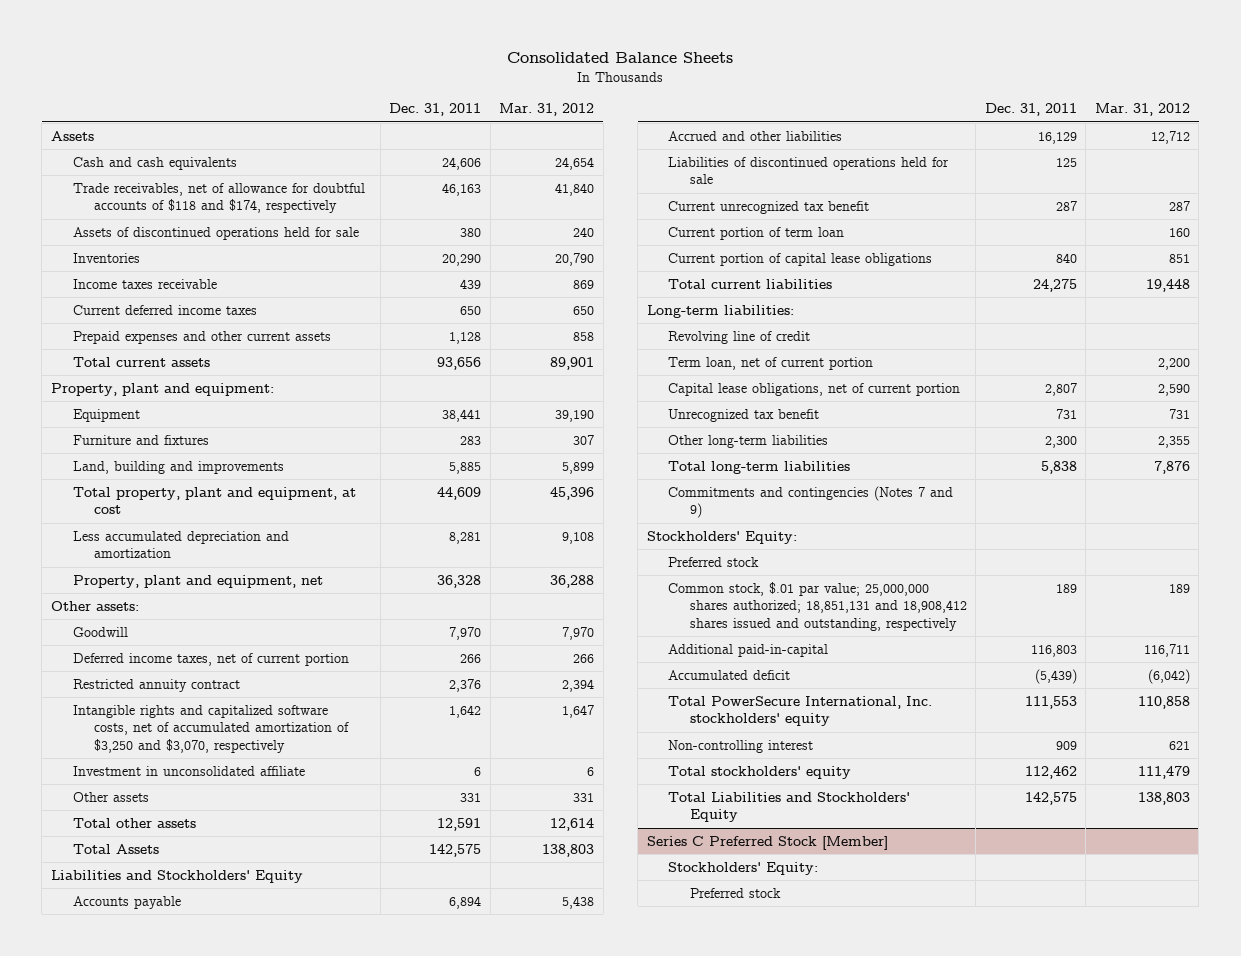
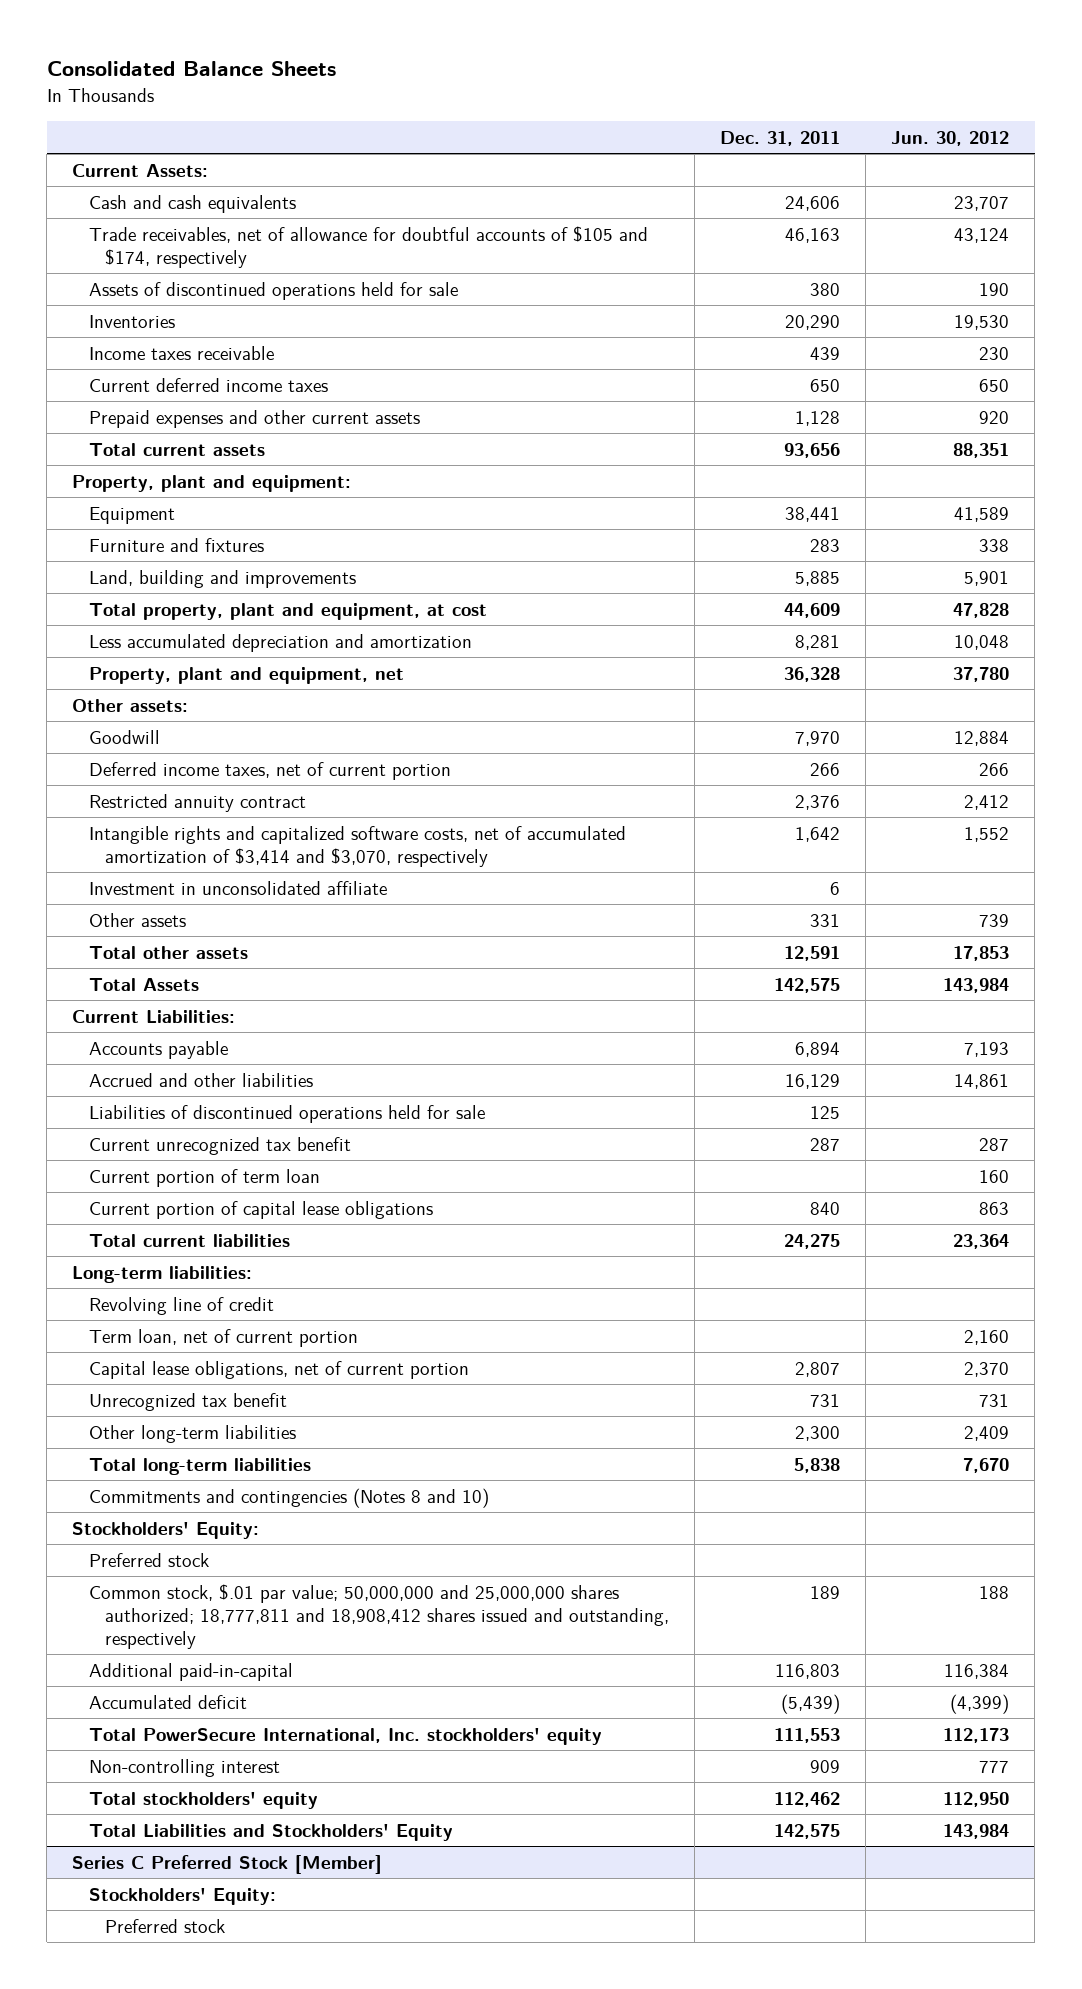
- | Dec. 31, 2011 | Mar. 31, 2012
+ | Dec. 31, 2011 | Jun. 30, 2012
- Assets
+ Current Assets:
- Trade receivables, net of allowance for doubtful accounts of $118 and $174, respectively | 46,163 | 41,840
+ Trade receivables, net of allowance for doubtful accounts of $105 and $174, respectively | 46,163 | 43,124
- Intangible rights and capitalized software costs, net of accumulated amortization of $3,250 and $3,070, respectively | 1,642 | 1,647
+ Intangible rights and capitalized software costs, net of accumulated amortization of $3,414 and $3,070, respectively | 1,642 | 1,552
- Liabilities and Stockholders' Equity
+ Current Liabilities:
- Commitments and contingencies (Notes 7 and 9)
+ Commitments and contingencies (Notes 8 and 10)
- Common stock, $.01 par value; 25,000,000 shares authorized; 18,851,131 and 18,908,412 shares issued and outstanding, respectively | 189 | 189
+ Common stock, $.01 par value; 50,000,000 and 25,000,000 shares authorized; 18,777,811 and 18,908,412 shares issued and outstanding, respectively | 189 | 188

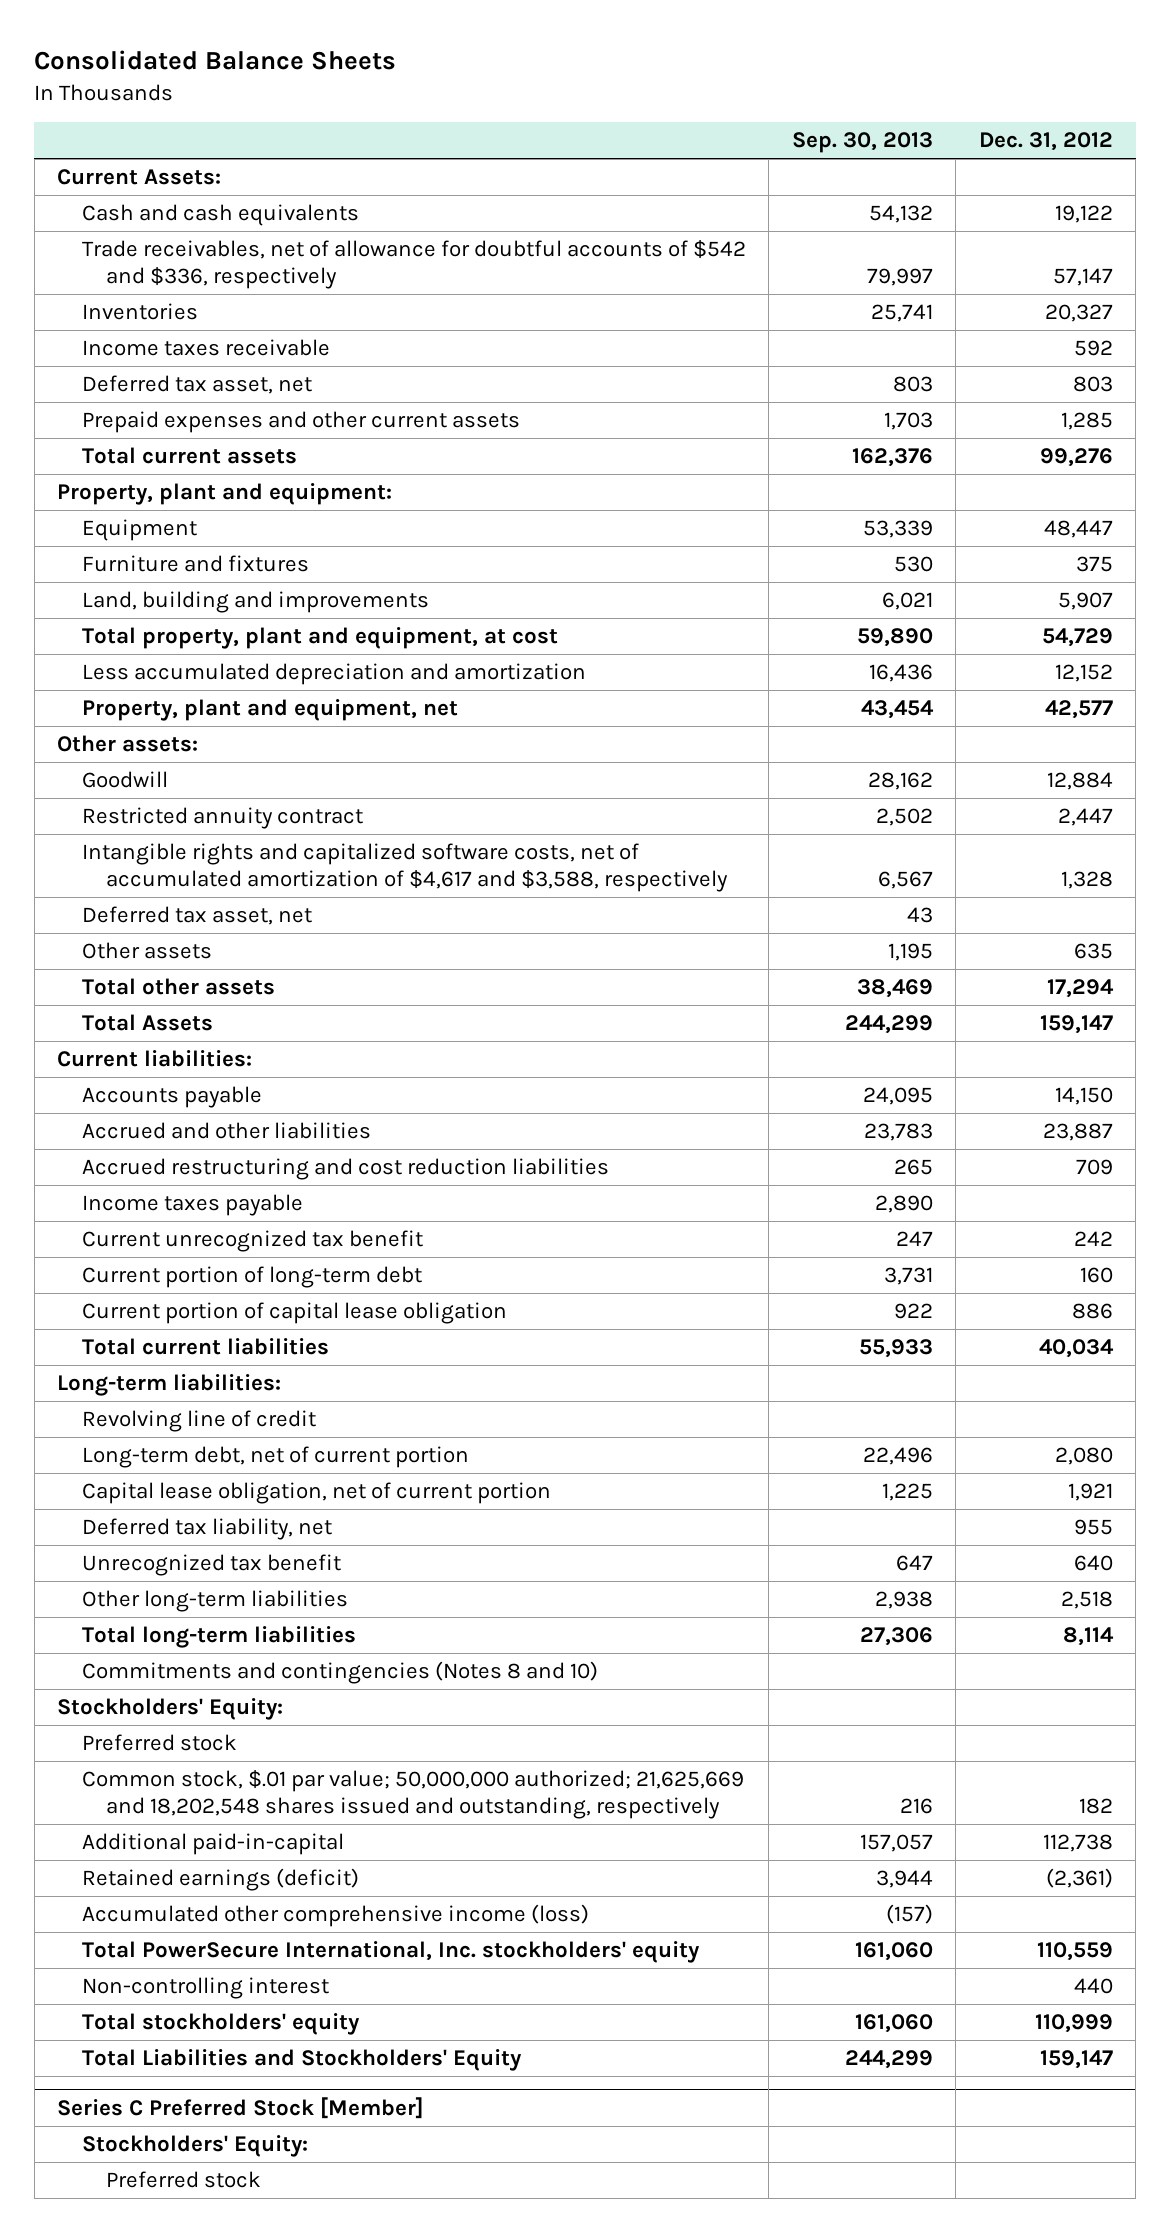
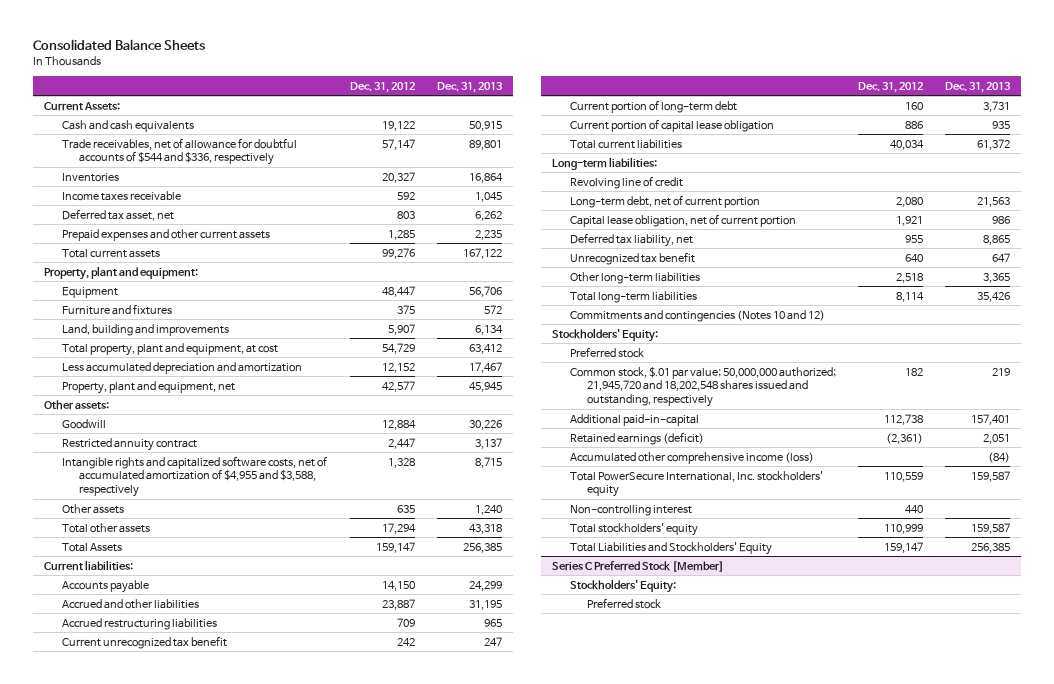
- | Sep. 30, 2013 | Dec. 31, 2012
+ | Dec. 31, 2012 | Dec. 31, 2013
- Trade receivables, net of allowance for doubtful accounts of $542 and $336, respectively | 79,997 | 57,147
+ Trade receivables, net of allowance for doubtful accounts of $544 and $336, respectively | 57,147 | 89,801
- Intangible rights and capitalized software costs, net of accumulated amortization of $4,617 and $3,588, respectively | 6,567 | 1,328
- Deferred tax asset, net | 43 |
+ Intangible rights and capitalized software costs, net of accumulated amortization of $4,955 and $3,588, respectively | 1,328 | 8,715
- Accrued restructuring and cost reduction liabilities | 265 | 709
- Income taxes payable | 2,890 |
+ Accrued restructuring liabilities | 709 | 965
- Commitments and contingencies (Notes 8 and 10)
+ Commitments and contingencies (Notes 10 and 12)
- Common stock, $.01 par value; 50,000,000 authorized; 21,625,669 and 18,202,548 shares issued and outstanding, respectively | 216 | 182
+ Common stock, $.01 par value; 50,000,000 authorized; 21,945,720 and 18,202,548 shares issued and outstanding, respectively | 182 | 219

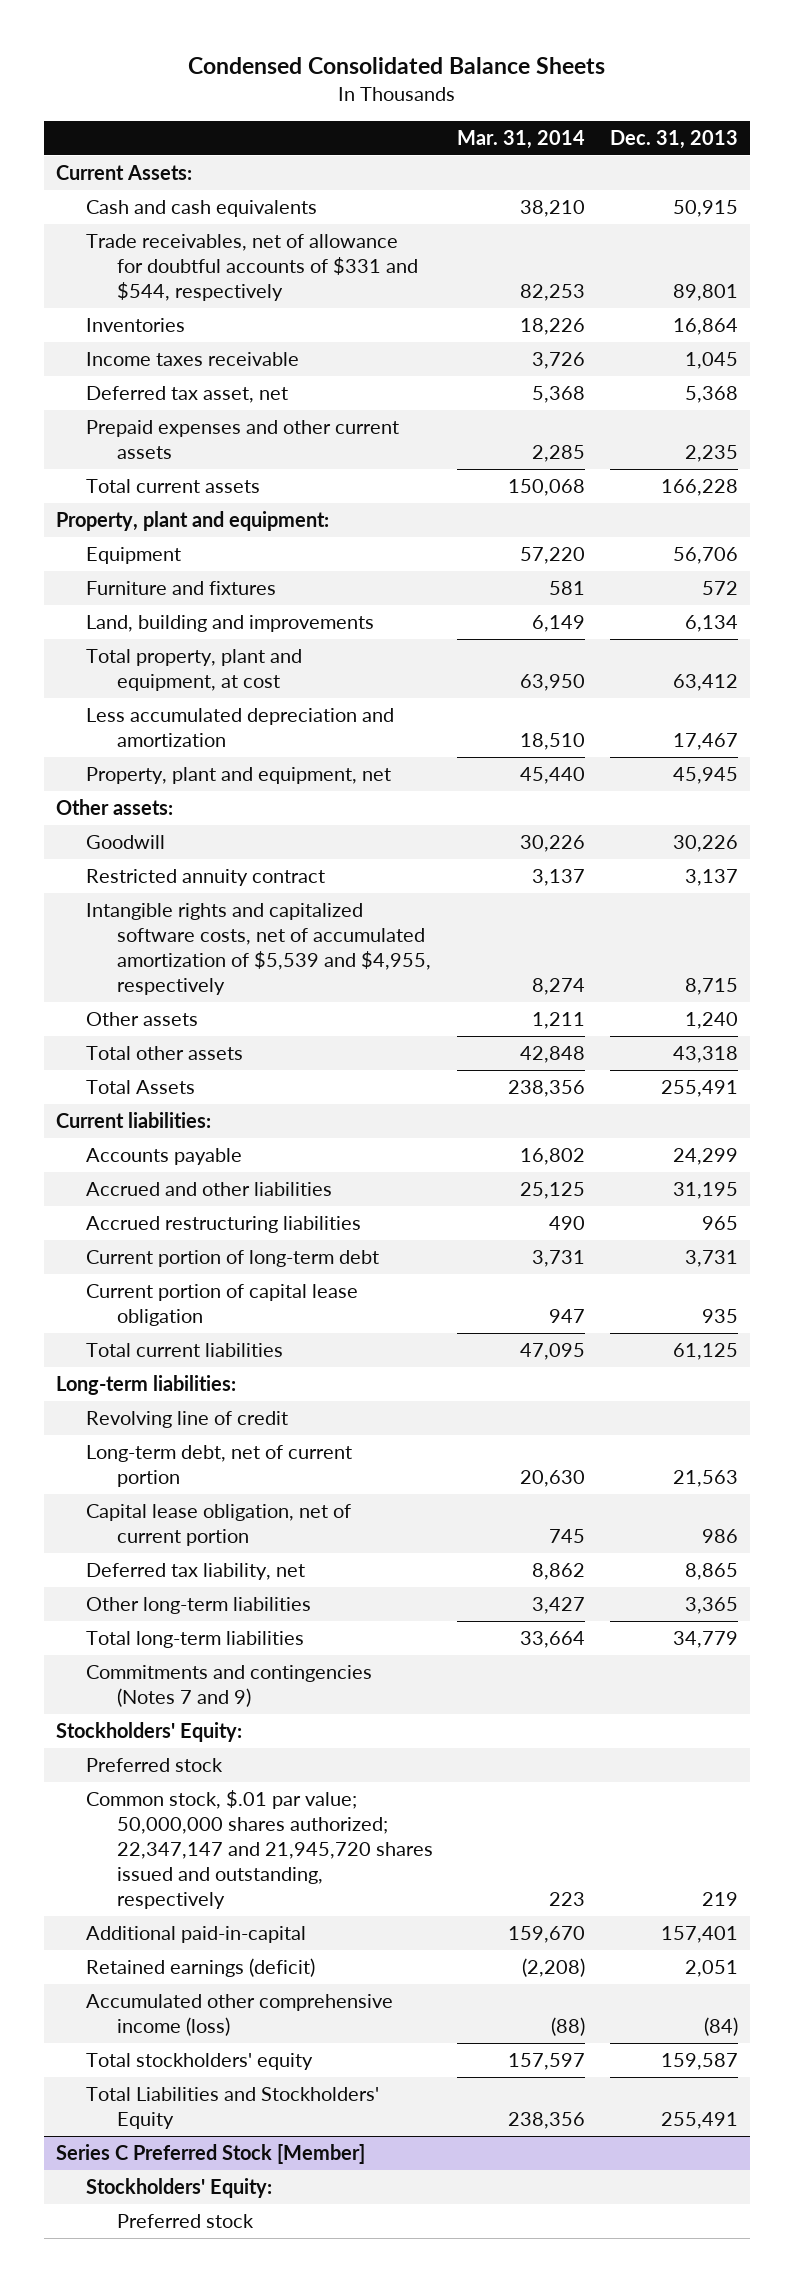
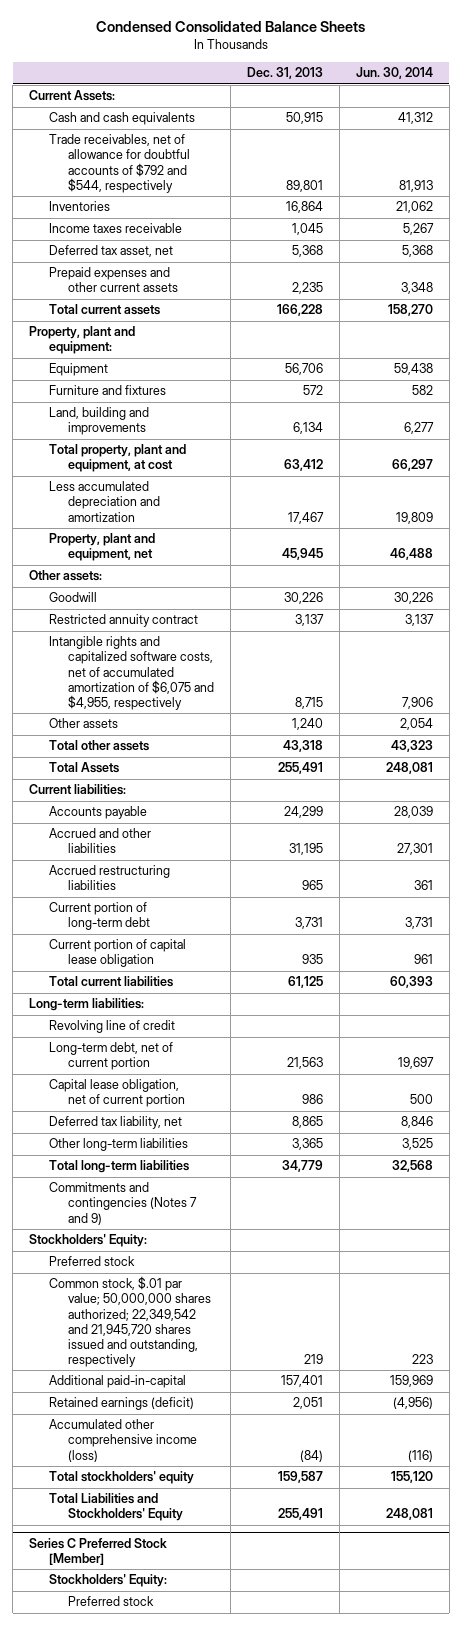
- | Mar. 31, 2014 | Dec. 31, 2013
+ | Dec. 31, 2013 | Jun. 30, 2014
- Trade receivables, net of allowance for doubtful accounts of $331 and $544, respectively | 82,253 | 89,801
+ Trade receivables, net of allowance for doubtful accounts of $792 and $544, respectively | 89,801 | 81,913
- Intangible rights and capitalized software costs, net of accumulated amortization of $5,539 and $4,955, respectively | 8,274 | 8,715
+ Intangible rights and capitalized software costs, net of accumulated amortization of $6,075 and $4,955, respectively | 8,715 | 7,906
- Common stock, $.01 par value; 50,000,000 shares authorized; 22,347,147 and 21,945,720 shares issued and outstanding, respectively | 223 | 219
+ Common stock, $.01 par value; 50,000,000 shares authorized; 22,349,542 and 21,945,720 shares issued and outstanding, respectively | 219 | 223

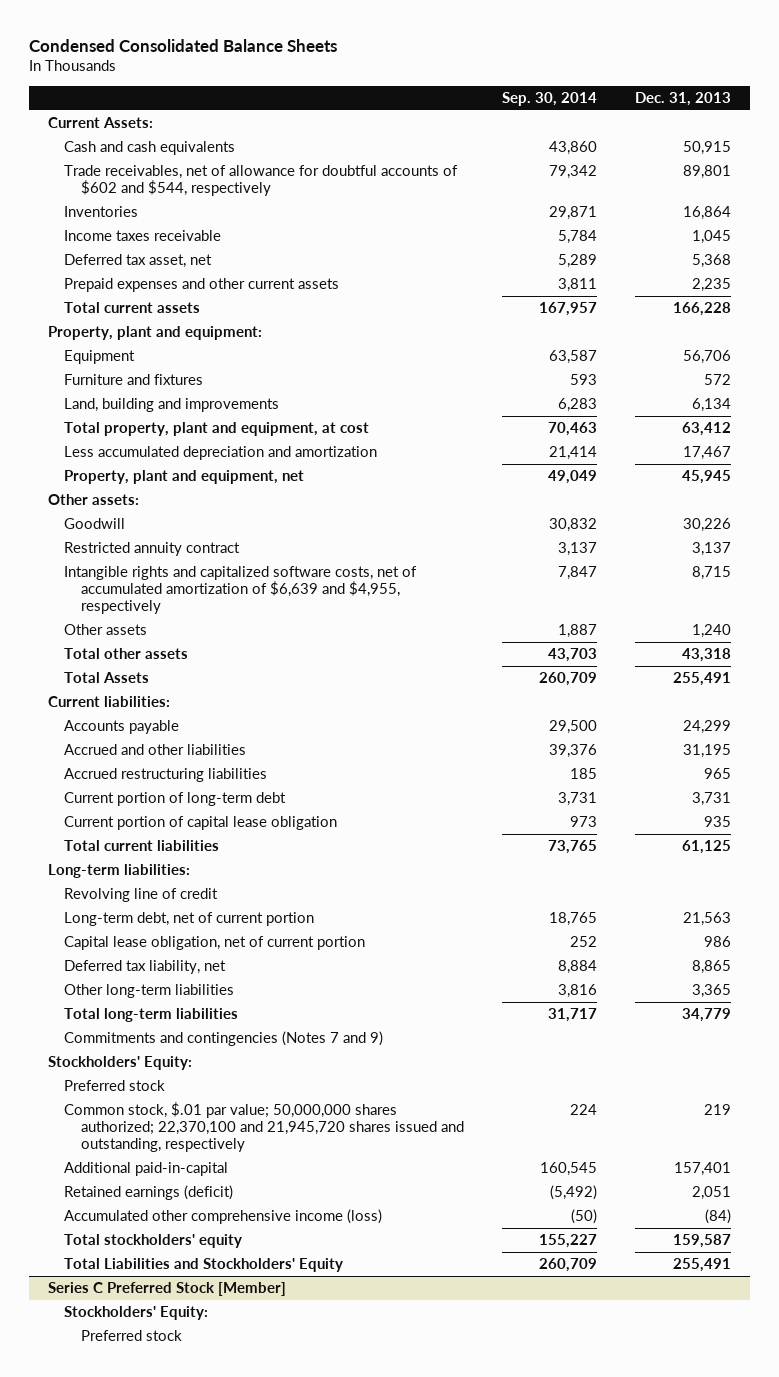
- | Dec. 31, 2013 | Jun. 30, 2014
+ | Sep. 30, 2014 | Dec. 31, 2013
- Trade receivables, net of allowance for doubtful accounts of $792 and $544, respectively | 89,801 | 81,913
+ Trade receivables, net of allowance for doubtful accounts of $602 and $544, respectively | 79,342 | 89,801
- Intangible rights and capitalized software costs, net of accumulated amortization of $6,075 and $4,955, respectively | 8,715 | 7,906
+ Intangible rights and capitalized software costs, net of accumulated amortization of $6,639 and $4,955, respectively | 7,847 | 8,715
- Common stock, $.01 par value; 50,000,000 shares authorized; 22,349,542 and 21,945,720 shares issued and outstanding, respectively | 219 | 223
+ Common stock, $.01 par value; 50,000,000 shares authorized; 22,370,100 and 21,945,720 shares issued and outstanding, respectively | 224 | 219

